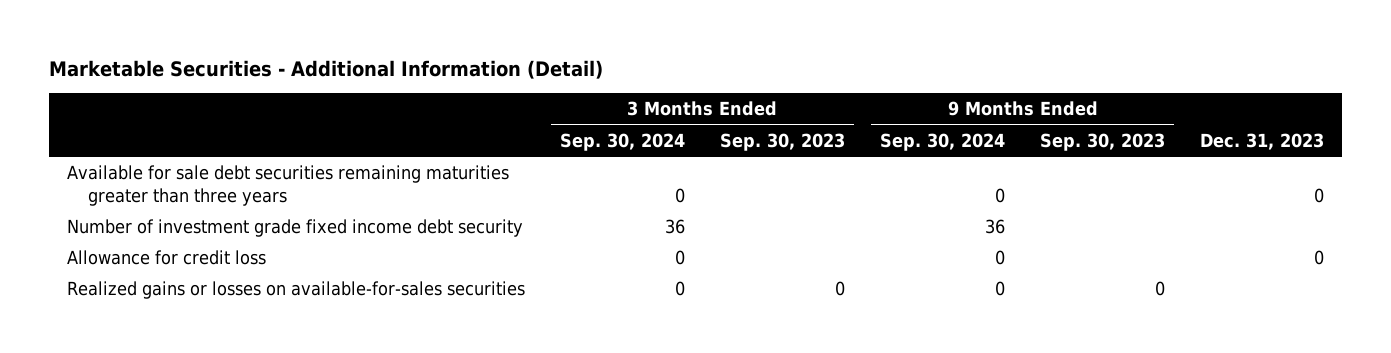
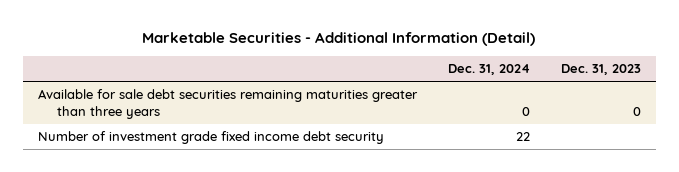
- | 3 Months Ended Sep. 30, 2024 | 3 Months Ended Sep. 30, 2023 | 9 Months Ended Sep. 30, 2024 | 9 Months Ended Sep. 30, 2023 | Dec. 31, 2023
+ | Dec. 31, 2024 | Dec. 31, 2023
- Allowance for credit loss | 0 | | 0 | | 0
- Realized gains or losses on available-for-sales securities | 0 | 0 | 0 | 0 |

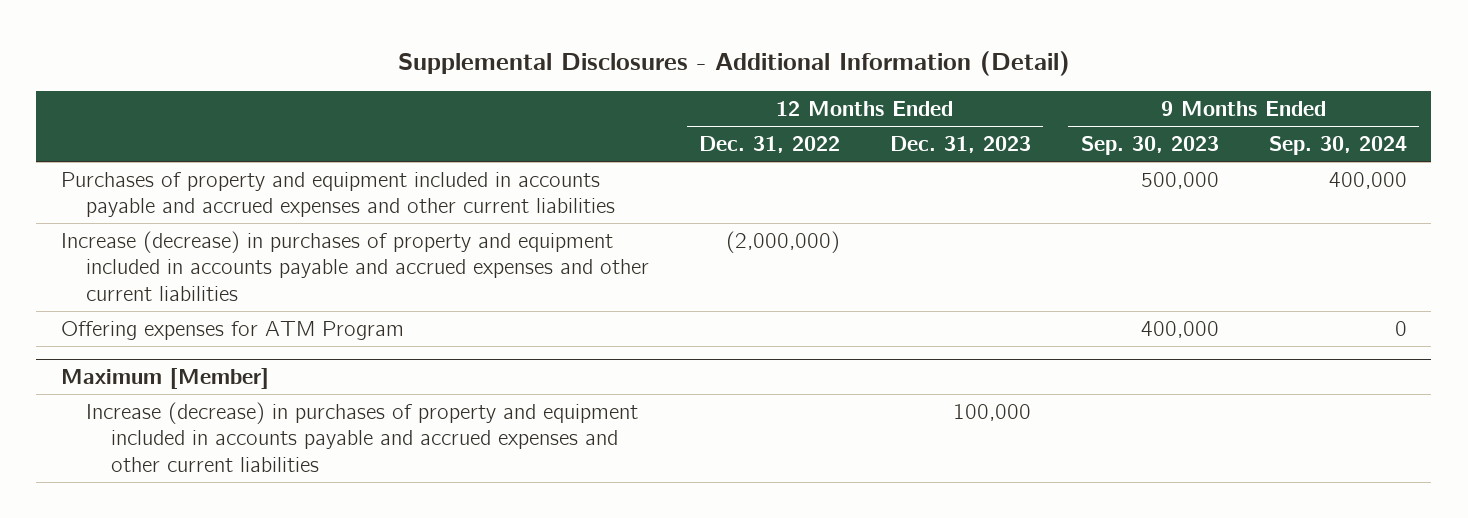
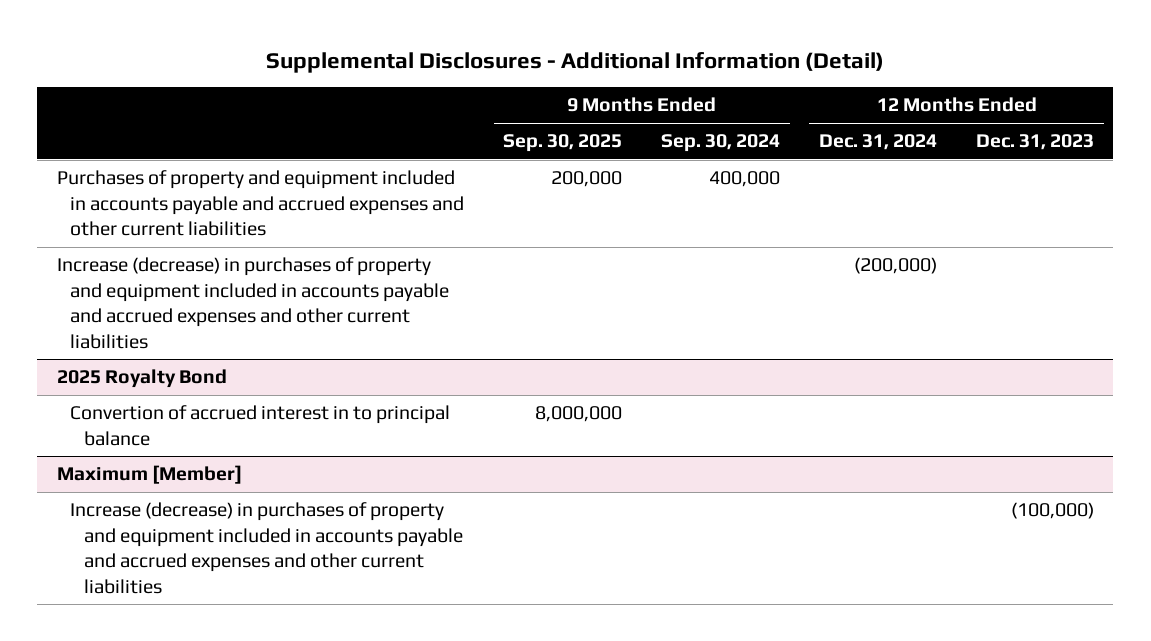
- | 12 Months Ended Dec. 31, 2022 | 12 Months Ended Dec. 31, 2023 | 9 Months Ended Sep. 30, 2023 | 9 Months Ended Sep. 30, 2024
+ | 9 Months Ended Sep. 30, 2025 | 9 Months Ended Sep. 30, 2024 | 12 Months Ended Dec. 31, 2024 | 12 Months Ended Dec. 31, 2023
- Offering expenses for ATM Program | | | 400,000 | 0
+ 2025 Royalty Bond
+ Convertion of accrued interest in to principal balance | 8,000,000 | | |
@ Maximum [Member]
- Increase (decrease) in purchases of property and equipment included in accounts payable and accrued expenses and other current liabilities | | 100,000 | |
+ Increase (decrease) in purchases of property and equipment included in accounts payable and accrued expenses and other current liabilities | | | | (100,000)

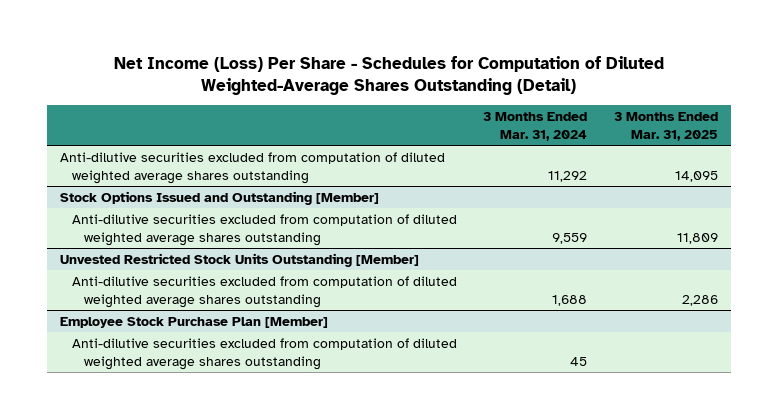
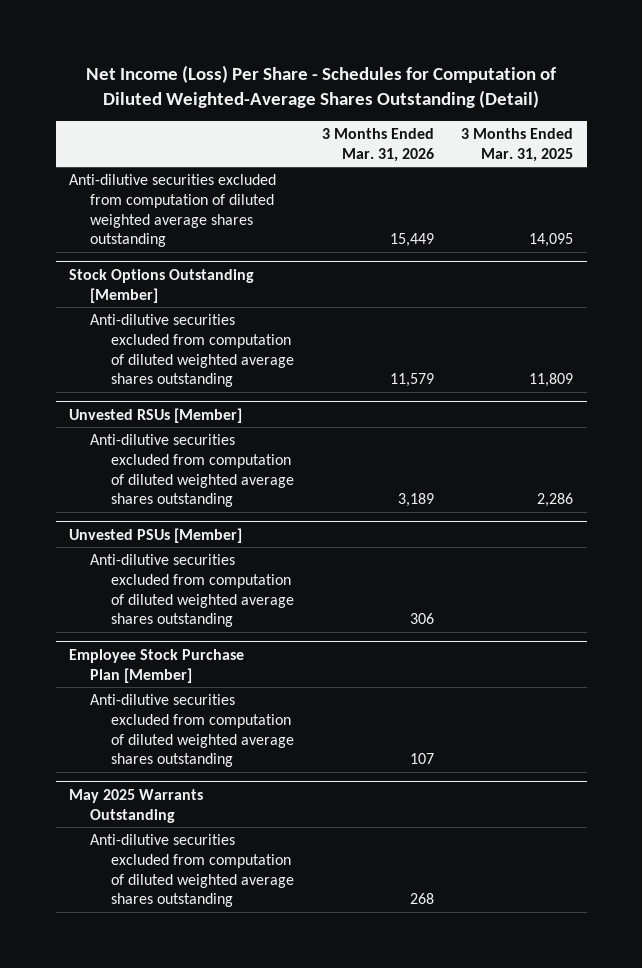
- | 3 Months Ended Mar. 31, 2024 | 3 Months Ended Mar. 31, 2025
+ | 3 Months Ended Mar. 31, 2026 | 3 Months Ended Mar. 31, 2025
- Stock Options Issued and Outstanding [Member]
+ Stock Options Outstanding [Member]
- Unvested Restricted Stock Units Outstanding [Member]
+ Unvested RSUs [Member]
+ Unvested PSUs [Member]
+ Anti-dilutive securities excluded from computation of diluted weighted average shares outstanding | 306 |
+ May 2025 Warrants Outstanding
+ Anti-dilutive securities excluded from computation of diluted weighted average shares outstanding | 268 |

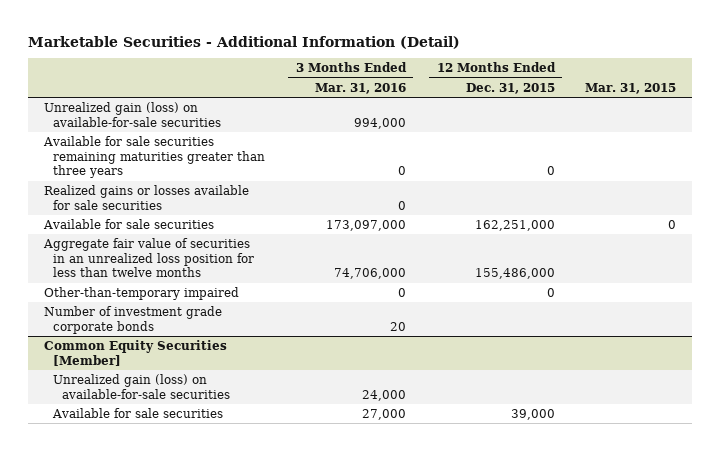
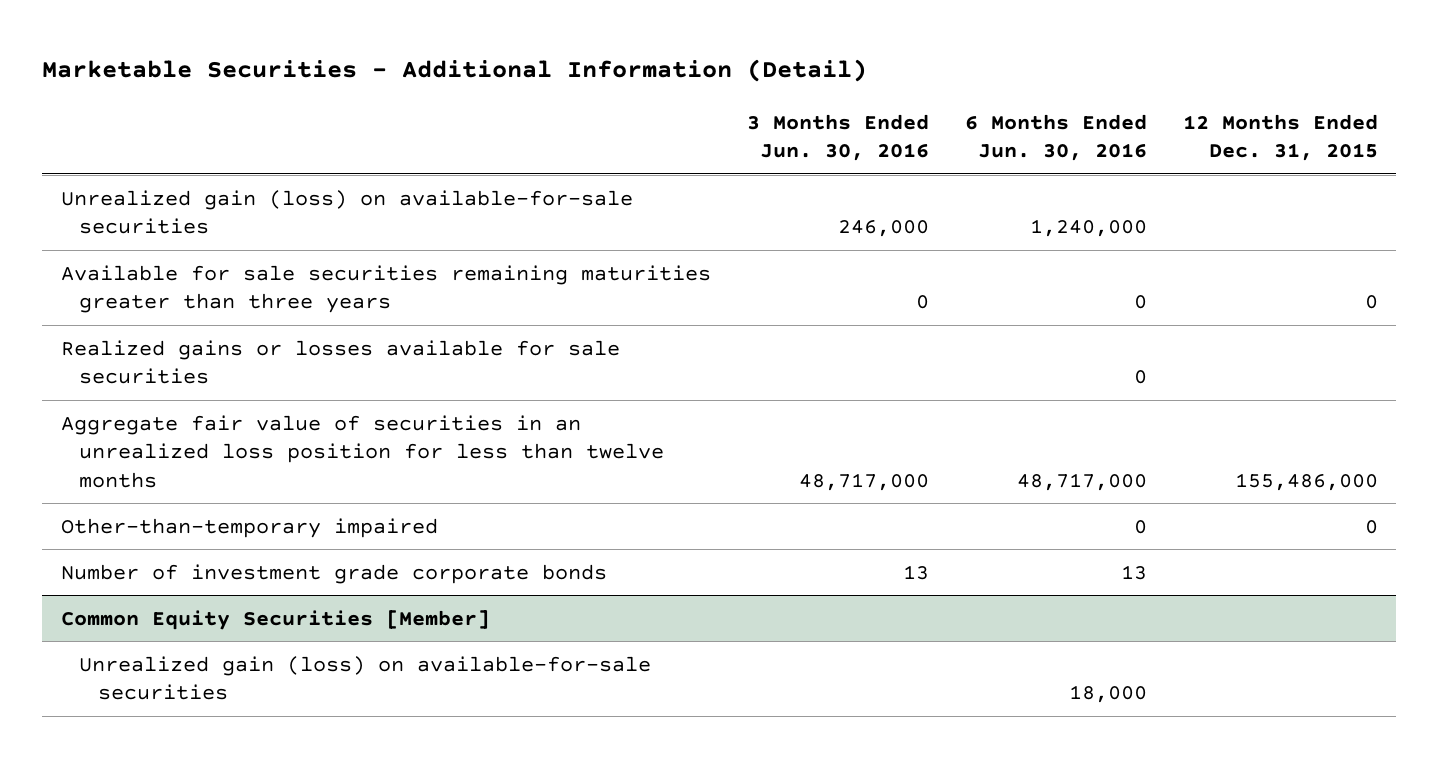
- | 3 Months Ended Mar. 31, 2016 | 12 Months Ended Dec. 31, 2015 | Mar. 31, 2015
+ | 3 Months Ended Jun. 30, 2016 | 6 Months Ended Jun. 30, 2016 | 12 Months Ended Dec. 31, 2015
- Available for sale securities | 173,097,000 | 162,251,000 | 0
@ Common Equity Securities [Member]
- Available for sale securities | 27,000 | 39,000 |

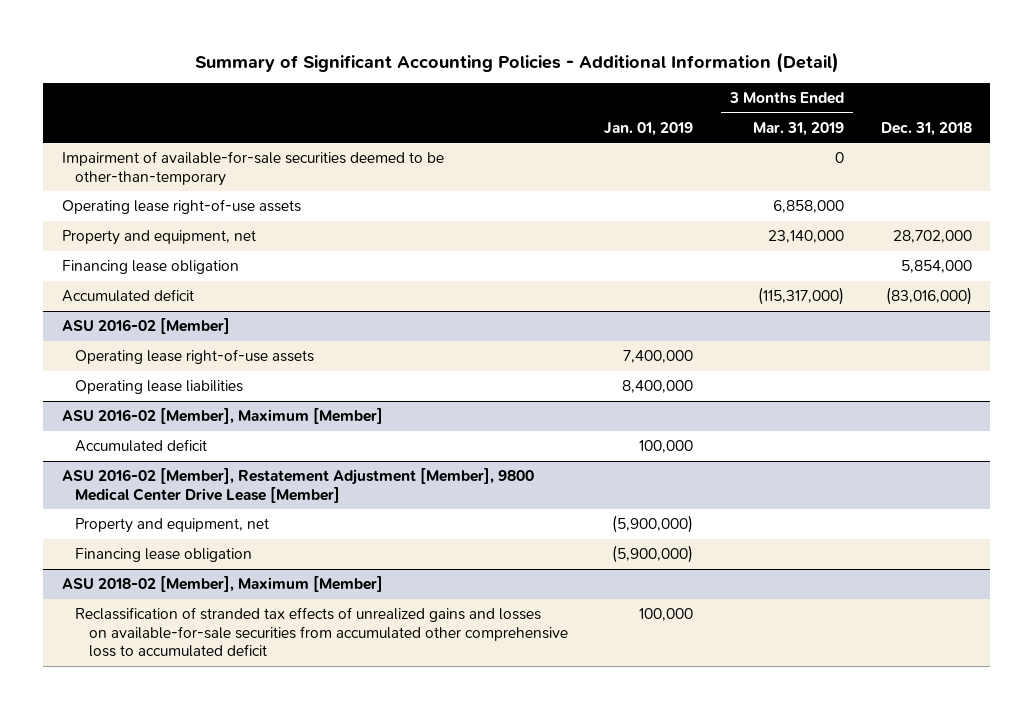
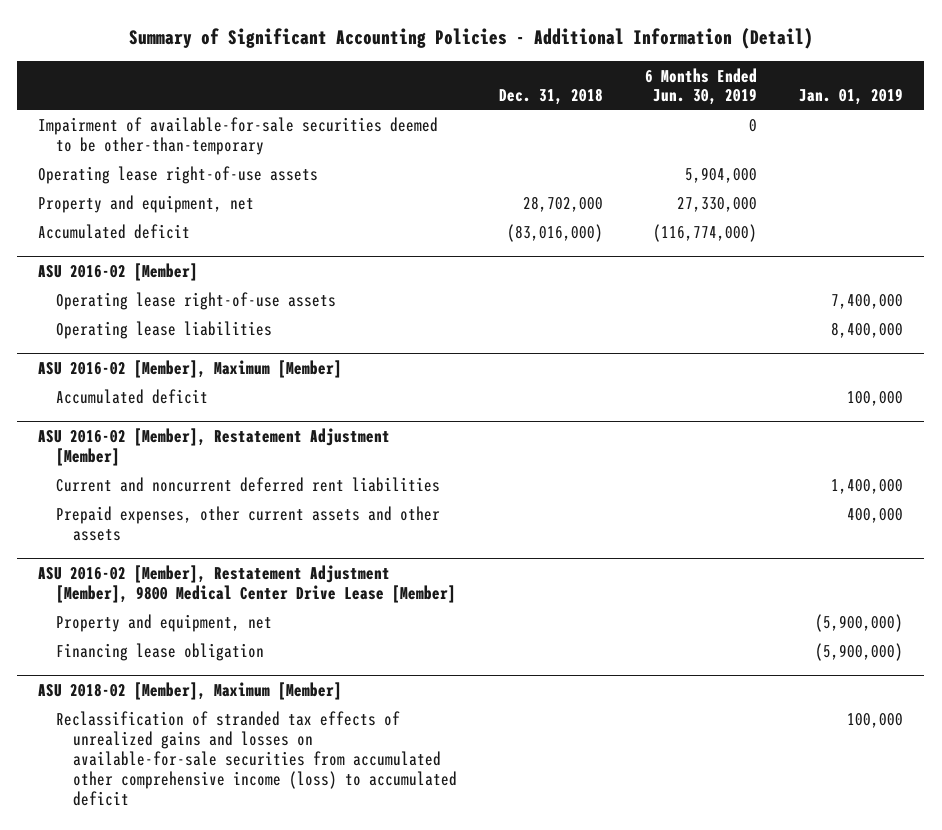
- | Jan. 01, 2019 | 3 Months Ended Mar. 31, 2019 | Dec. 31, 2018
+ | Dec. 31, 2018 | 6 Months Ended Jun. 30, 2019 | Jan. 01, 2019
- Financing lease obligation | | | 5,854,000
+ ASU 2016-02 [Member], Restatement Adjustment [Member]
+ Current and noncurrent deferred rent liabilities | | | 1,400,000
+ Prepaid expenses, other current assets and other assets | | | 400,000
@ ASU 2018-02 [Member], Maximum [Member]
- Reclassification of stranded tax effects of unrealized gains and losses on available-for-sale securities from accumulated other comprehensive loss to accumulated deficit | 100,000 | |
+ Reclassification of stranded tax effects of unrealized gains and losses on available-for-sale securities from accumulated other comprehensive income (loss) to accumulated deficit | | | 100,000

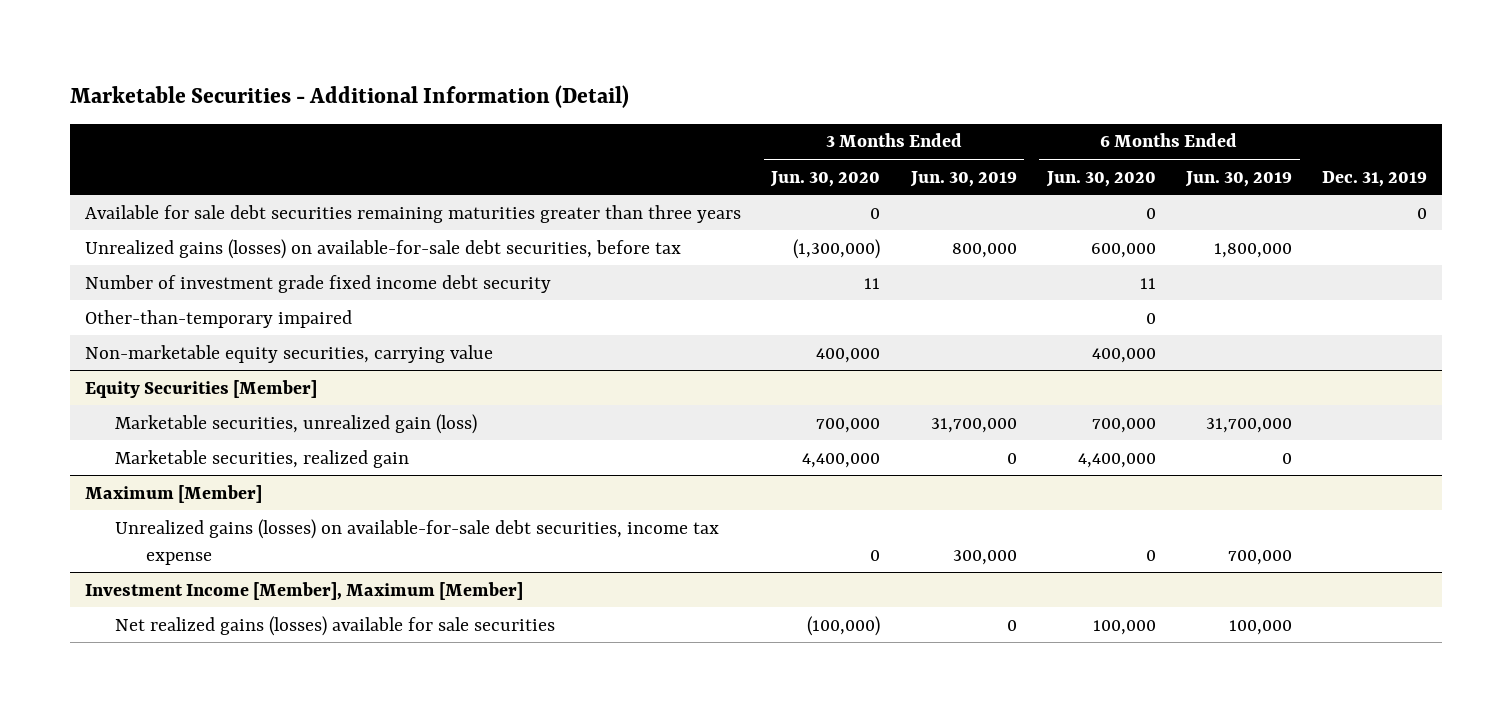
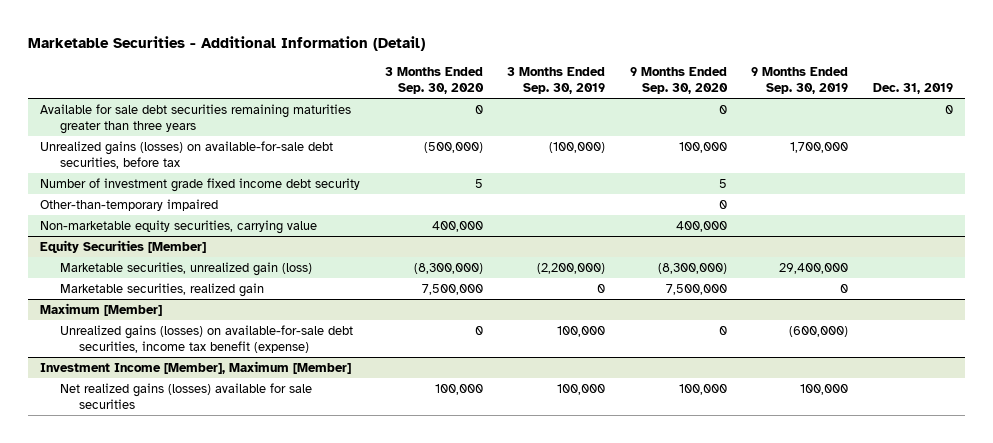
- | 3 Months Ended Jun. 30, 2020 | 3 Months Ended Jun. 30, 2019 | 6 Months Ended Jun. 30, 2020 | 6 Months Ended Jun. 30, 2019 | Dec. 31, 2019
+ | 3 Months Ended Sep. 30, 2020 | 3 Months Ended Sep. 30, 2019 | 9 Months Ended Sep. 30, 2020 | 9 Months Ended Sep. 30, 2019 | Dec. 31, 2019
@ Maximum [Member]
- Unrealized gains (losses) on available-for-sale debt securities, income tax expense | 0 | 300,000 | 0 | 700,000 |
+ Unrealized gains (losses) on available-for-sale debt securities, income tax benefit (expense) | 0 | 100,000 | 0 | (600,000) |

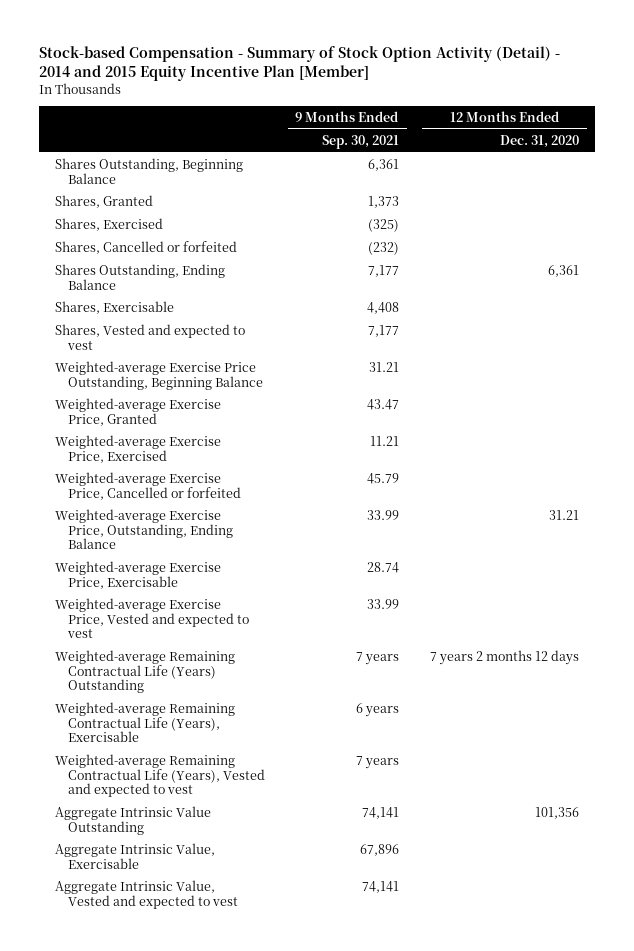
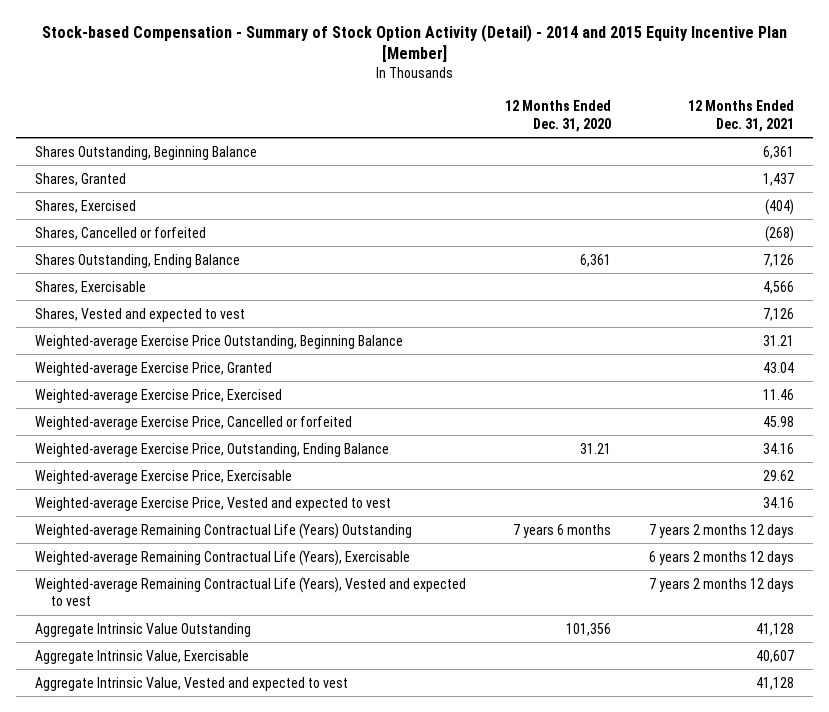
- | 9 Months Ended Sep. 30, 2021 | 12 Months Ended Dec. 31, 2020
+ | 12 Months Ended Dec. 31, 2020 | 12 Months Ended Dec. 31, 2021
- Weighted-average Remaining Contractual Life (Years) Outstanding | 7 years | 7 years 2 months 12 days
+ Weighted-average Remaining Contractual Life (Years) Outstanding | 7 years 6 months | 7 years 2 months 12 days

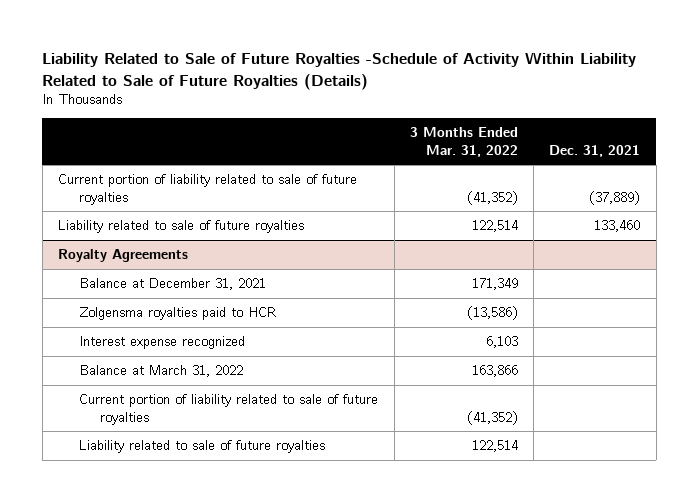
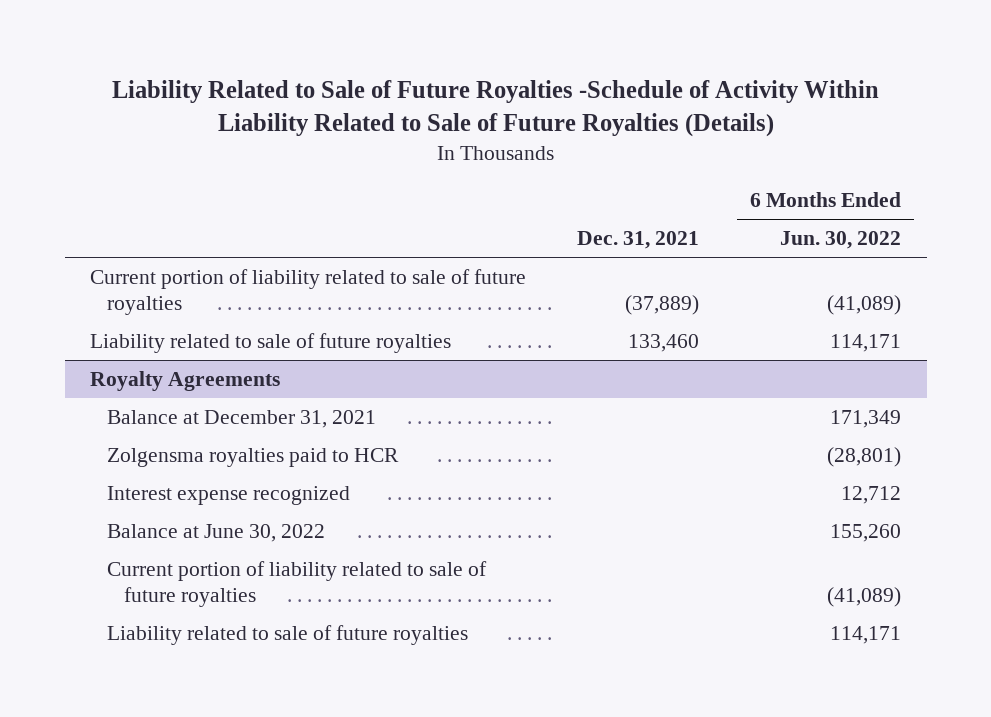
- | 3 Months Ended Mar. 31, 2022 | Dec. 31, 2021
+ | Dec. 31, 2021 | 6 Months Ended Jun. 30, 2022
@ Royalty Agreements
- Balance at March 31, 2022 | 163,866 |
+ Balance at June 30, 2022 | | 155,260

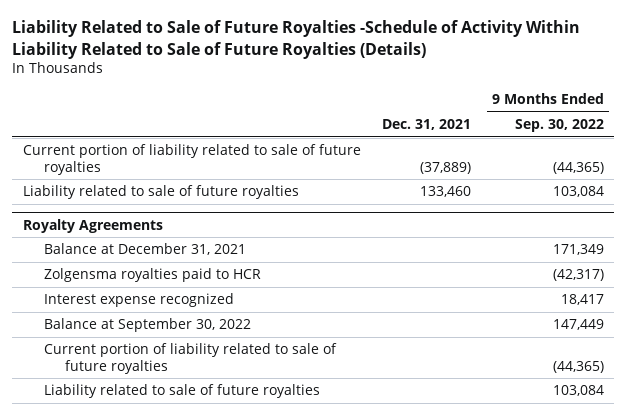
- | Dec. 31, 2021 | 6 Months Ended Jun. 30, 2022
+ | Dec. 31, 2021 | 9 Months Ended Sep. 30, 2022
@ Royalty Agreements
- Balance at June 30, 2022 | | 155,260
+ Balance at September 30, 2022 | | 147,449

